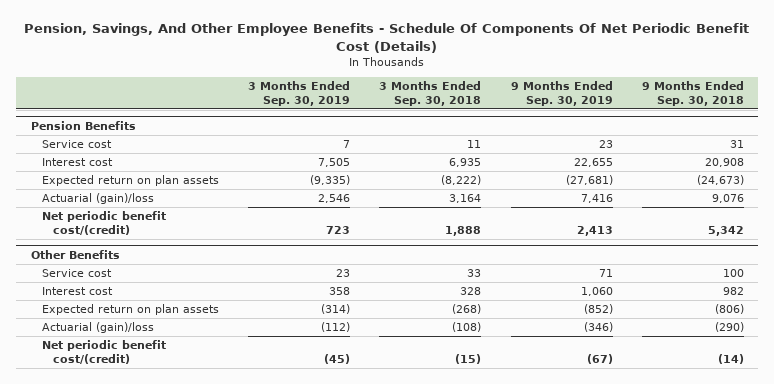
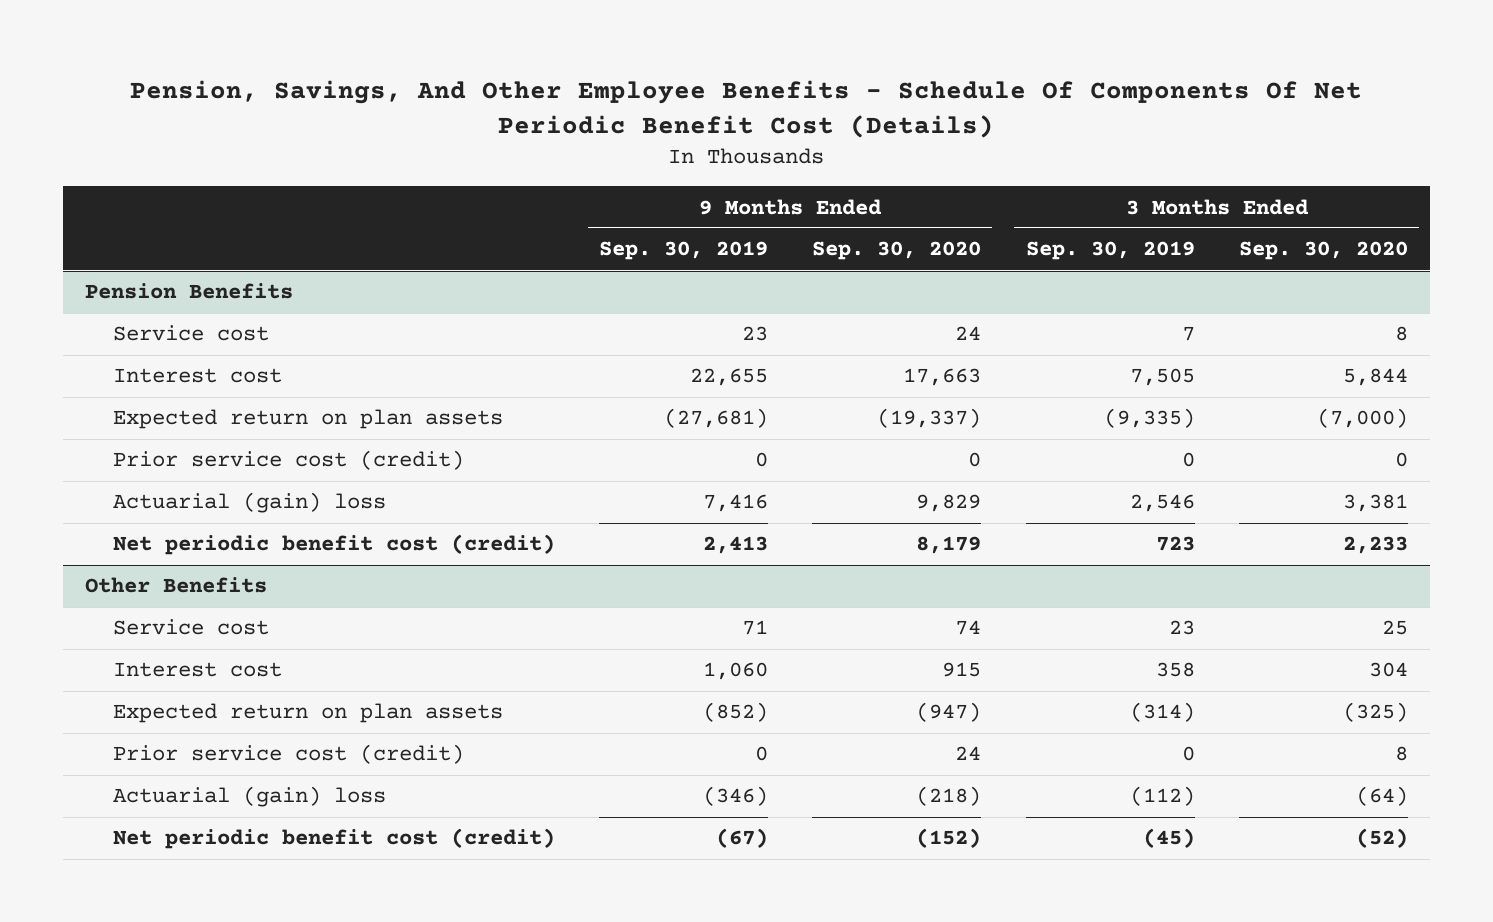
- | 3 Months Ended Sep. 30, 2019 | 3 Months Ended Sep. 30, 2018 | 9 Months Ended Sep. 30, 2019 | 9 Months Ended Sep. 30, 2018
+ | 9 Months Ended Sep. 30, 2019 | 9 Months Ended Sep. 30, 2020 | 3 Months Ended Sep. 30, 2019 | 3 Months Ended Sep. 30, 2020
@ Pension Benefits
- Actuarial (gain)/loss | 2,546 | 3,164 | 7,416 | 9,076
- Net periodic benefit cost/(credit) | 723 | 1,888 | 2,413 | 5,342
+ Prior service cost (credit) | 0 | 0 | 0 | 0
+ Actuarial (gain) loss | 7,416 | 9,829 | 2,546 | 3,381
+ Net periodic benefit cost (credit) | 2,413 | 8,179 | 723 | 2,233
@ Other Benefits
- Actuarial (gain)/loss | (112) | (108) | (346) | (290)
- Net periodic benefit cost/(credit) | (45) | (15) | (67) | (14)
+ Prior service cost (credit) | 0 | 24 | 0 | 8
+ Actuarial (gain) loss | (346) | (218) | (112) | (64)
+ Net periodic benefit cost (credit) | (67) | (152) | (45) | (52)

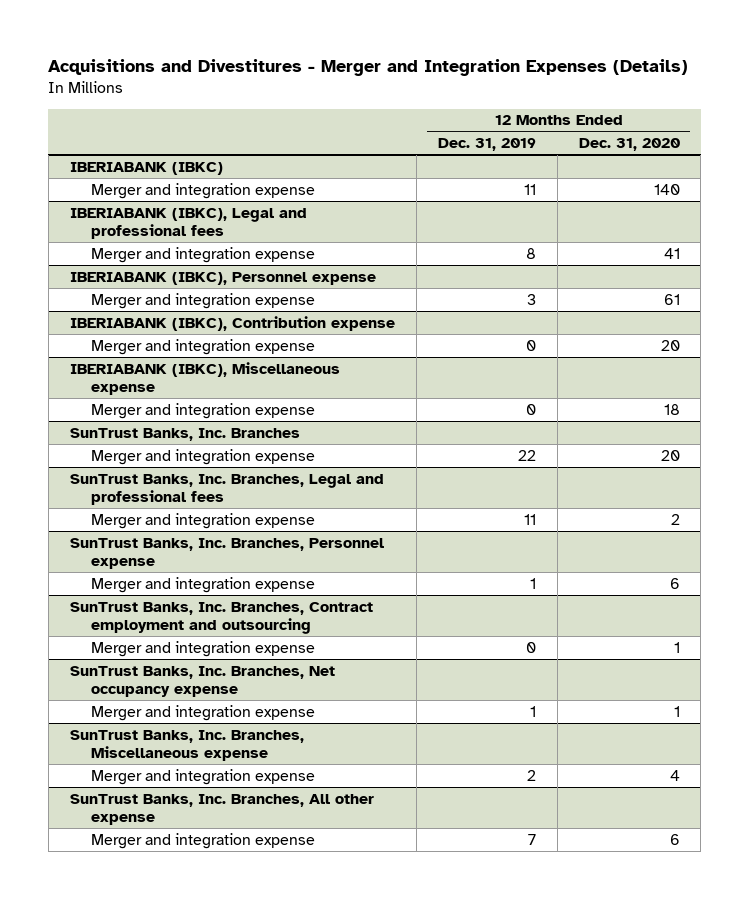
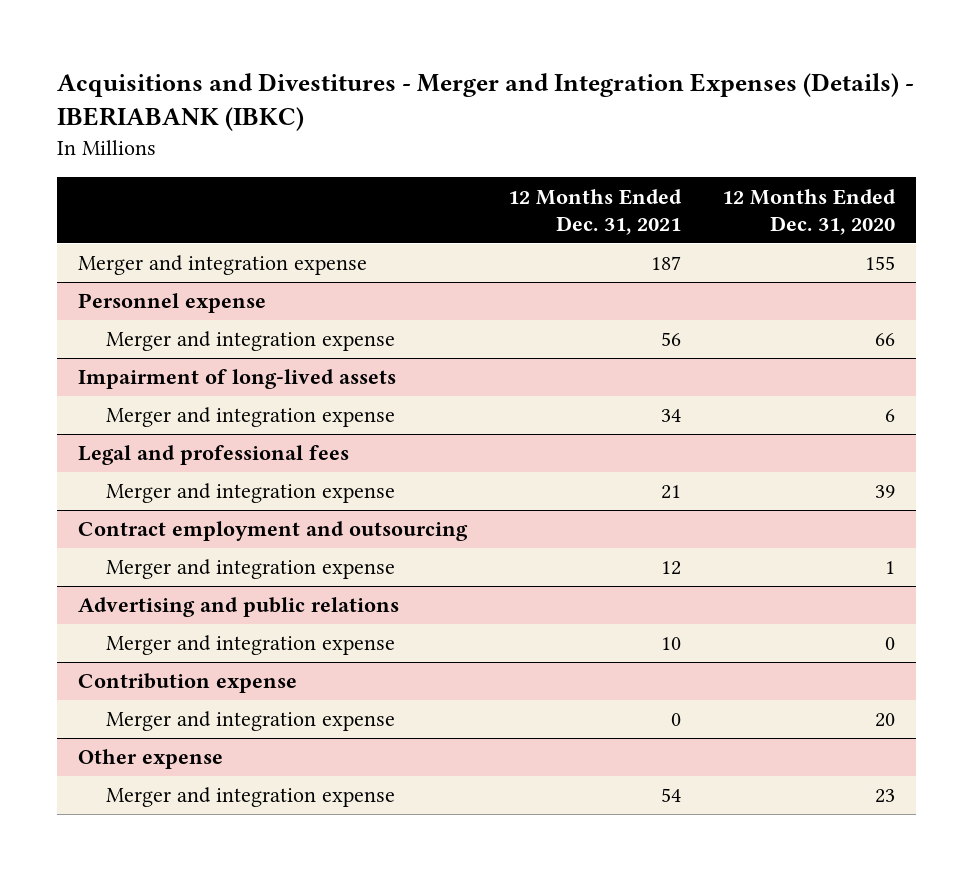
- Acquisitions and Divestitures - Merger and Integration Expenses (Details)
+ Acquisitions and Divestitures - Merger and Integration Expenses (Details) - IBERIABANK (IBKC)
- | 12 Months Ended Dec. 31, 2019 | 12 Months Ended Dec. 31, 2020
+ | 12 Months Ended Dec. 31, 2021 | 12 Months Ended Dec. 31, 2020
- IBERIABANK (IBKC)
- Merger and integration expense | 11 | 140
- IBERIABANK (IBKC), Legal and professional fees
- Merger and integration expense | 8 | 41
- IBERIABANK (IBKC), Personnel expense
- Merger and integration expense | 3 | 61
- IBERIABANK (IBKC), Contribution expense
- Merger and integration expense | 0 | 20
- IBERIABANK (IBKC), Miscellaneous expense
- Merger and integration expense | 0 | 18
- SunTrust Banks, Inc. Branches
- Merger and integration expense | 22 | 20
- SunTrust Banks, Inc. Branches, Legal and professional fees
- Merger and integration expense | 11 | 2
- SunTrust Banks, Inc. Branches, Personnel expense
+ Merger and integration expense | 187 | 155
+ Personnel expense
+ Merger and integration expense | 56 | 66
+ Impairment of long-lived assets
- SunTrust Banks, Inc. Branches, Contract employment and outsourcing
- Merger and integration expense | 0 | 1
- SunTrust Banks, Inc. Branches, Net occupancy expense
+ Legal and professional fees
+ Merger and integration expense | 21 | 39
+ Contract employment and outsourcing
- SunTrust Banks, Inc. Branches, Miscellaneous expense
- Merger and integration expense | 2 | 4
- SunTrust Banks, Inc. Branches, All other expense
- Merger and integration expense | 7 | 6
+ Advertising and public relations
+ Merger and integration expense | 10 | 0
+ Contribution expense
+ Merger and integration expense | 0 | 20
+ Other expense
+ Merger and integration expense | 54 | 23

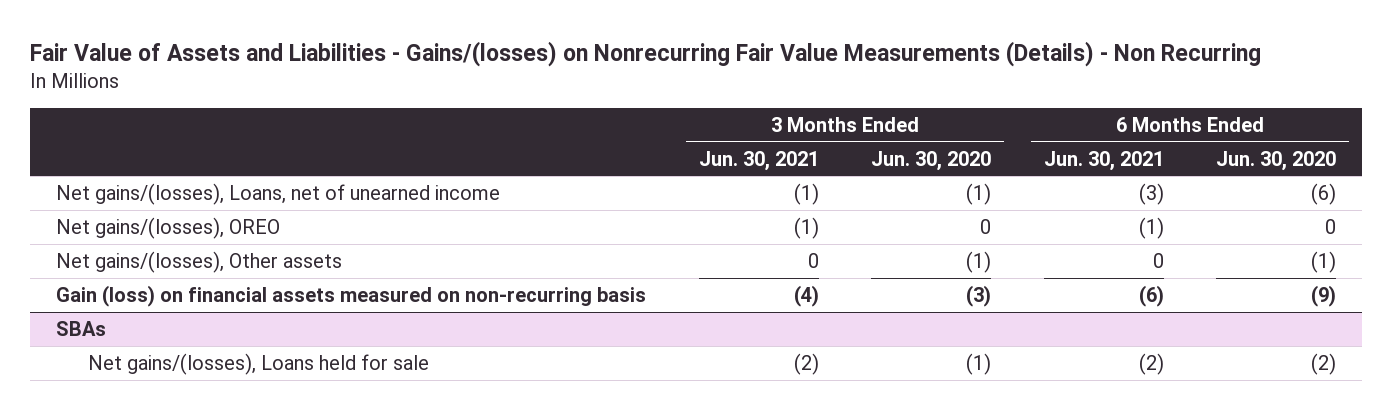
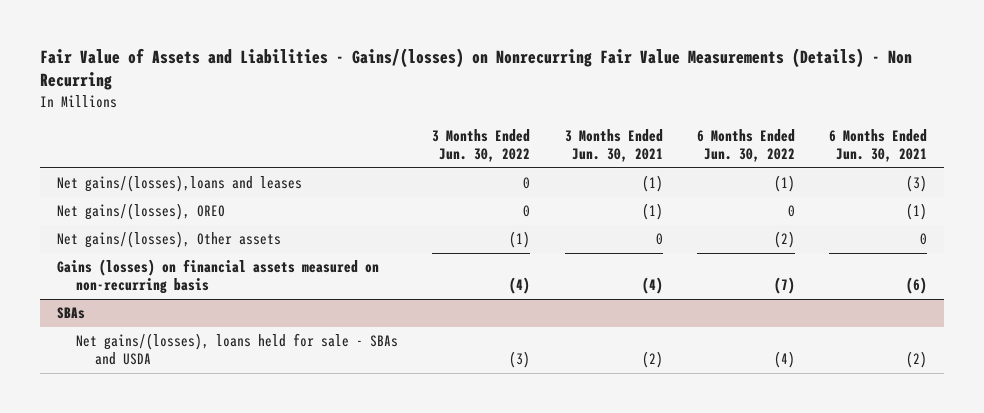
- | 3 Months Ended Jun. 30, 2021 | 3 Months Ended Jun. 30, 2020 | 6 Months Ended Jun. 30, 2021 | 6 Months Ended Jun. 30, 2020
+ | 3 Months Ended Jun. 30, 2022 | 3 Months Ended Jun. 30, 2021 | 6 Months Ended Jun. 30, 2022 | 6 Months Ended Jun. 30, 2021
- Net gains/(losses), Loans, net of unearned income | (1) | (1) | (3) | (6)
+ Net gains/(losses),loans and leases | 0 | (1) | (1) | (3)
- Gain (loss) on financial assets measured on non-recurring basis | (4) | (3) | (6) | (9)
+ Gains (losses) on financial assets measured on non-recurring basis | (4) | (4) | (7) | (6)
@ SBAs
- Net gains/(losses), Loans held for sale | (2) | (1) | (2) | (2)
+ Net gains/(losses), loans held for sale - SBAs and USDA | (3) | (2) | (4) | (2)

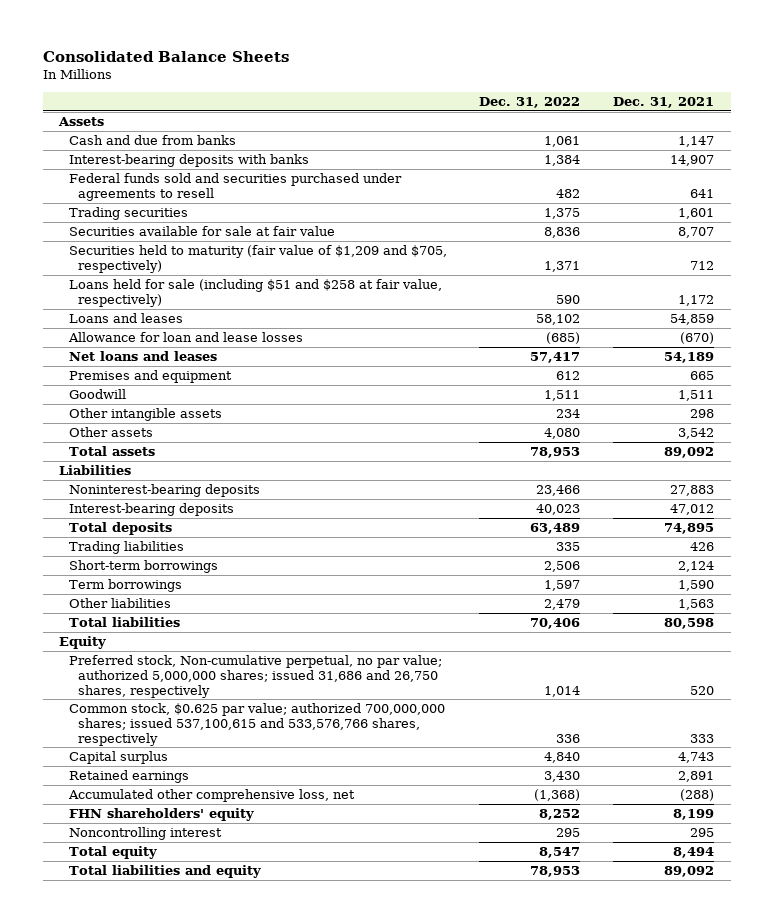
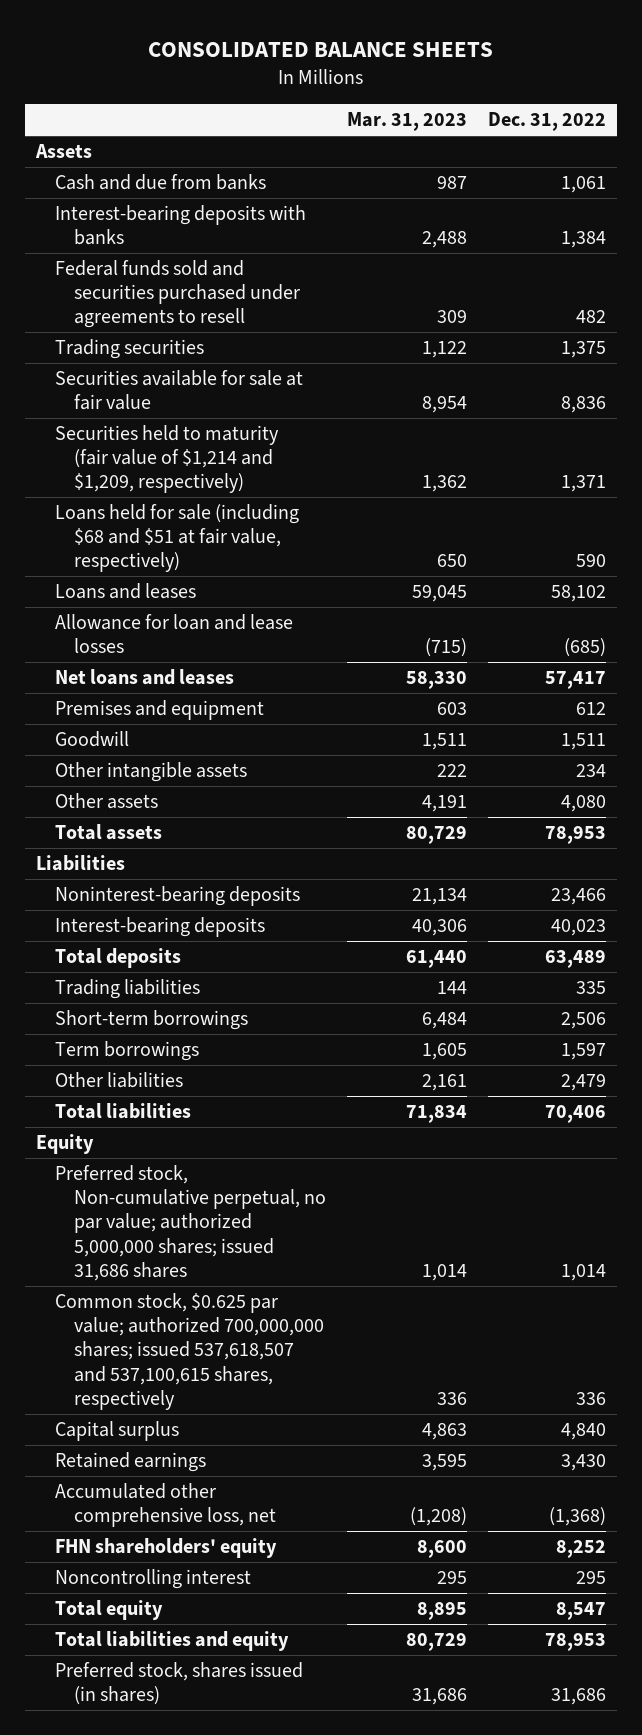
- Consolidated Balance Sheets
+ CONSOLIDATED BALANCE SHEETS
- | Dec. 31, 2022 | Dec. 31, 2021
+ | Mar. 31, 2023 | Dec. 31, 2022
- Securities held to maturity (fair value of $1,209 and $705, respectively) | 1,371 | 712
- Loans held for sale (including $51 and $258 at fair value, respectively) | 590 | 1,172
+ Securities held to maturity (fair value of $1,214 and $1,209, respectively) | 1,362 | 1,371
+ Loans held for sale (including $68 and $51 at fair value, respectively) | 650 | 590
- Preferred stock, Non-cumulative perpetual, no par value; authorized 5,000,000 shares; issued 31,686 and 26,750 shares, respectively | 1,014 | 520
- Common stock, $0.625 par value; authorized 700,000,000 shares; issued 537,100,615 and 533,576,766 shares, respectively | 336 | 333
+ Preferred stock, Non-cumulative perpetual, no par value; authorized 5,000,000 shares; issued 31,686 shares | 1,014 | 1,014
+ Common stock, $0.625 par value; authorized 700,000,000 shares; issued 537,618,507 and 537,100,615 shares, respectively | 336 | 336
+ Preferred stock, shares issued (in shares) | 31,686 | 31,686

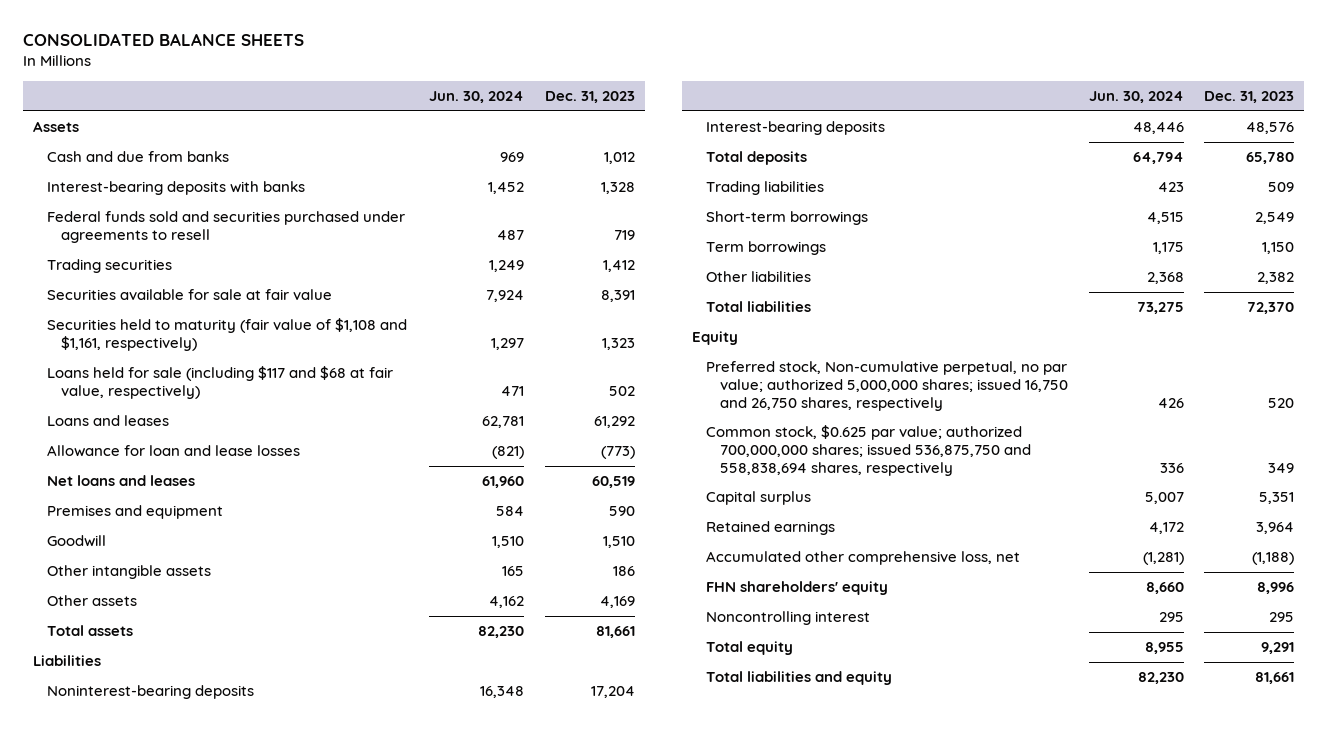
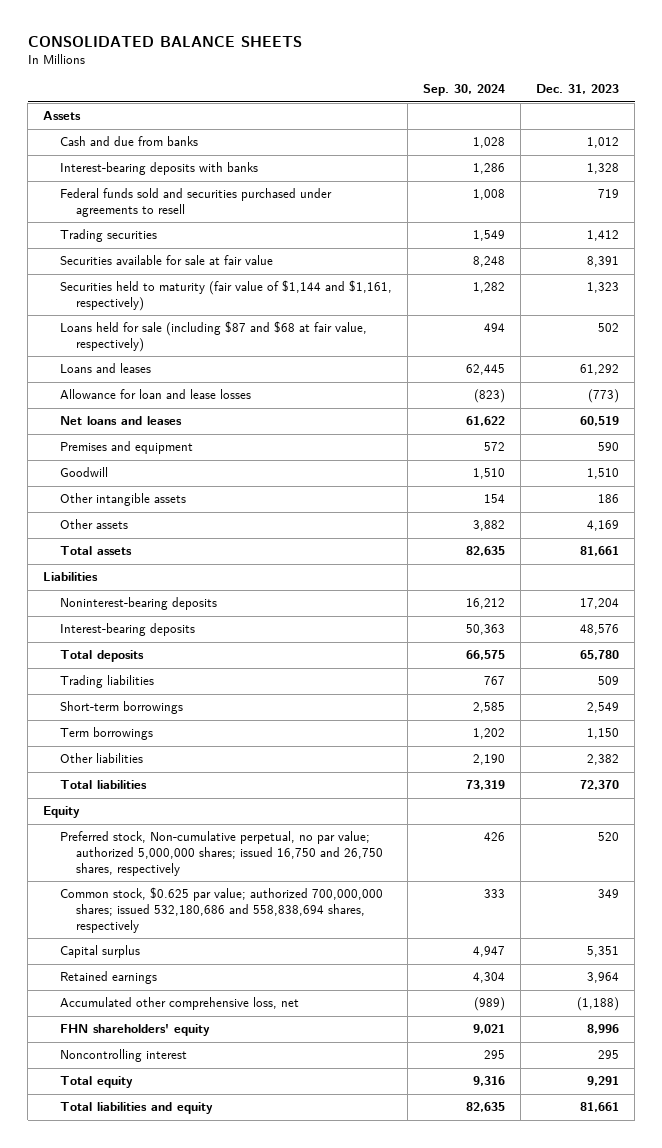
- | Jun. 30, 2024 | Dec. 31, 2023
+ | Sep. 30, 2024 | Dec. 31, 2023
- Securities held to maturity (fair value of $1,108 and $1,161, respectively) | 1,297 | 1,323
- Loans held for sale (including $117 and $68 at fair value, respectively) | 471 | 502
+ Securities held to maturity (fair value of $1,144 and $1,161, respectively) | 1,282 | 1,323
+ Loans held for sale (including $87 and $68 at fair value, respectively) | 494 | 502
- Common stock, $0.625 par value; authorized 700,000,000 shares; issued 536,875,750 and 558,838,694 shares, respectively | 336 | 349
+ Common stock, $0.625 par value; authorized 700,000,000 shares; issued 532,180,686 and 558,838,694 shares, respectively | 333 | 349

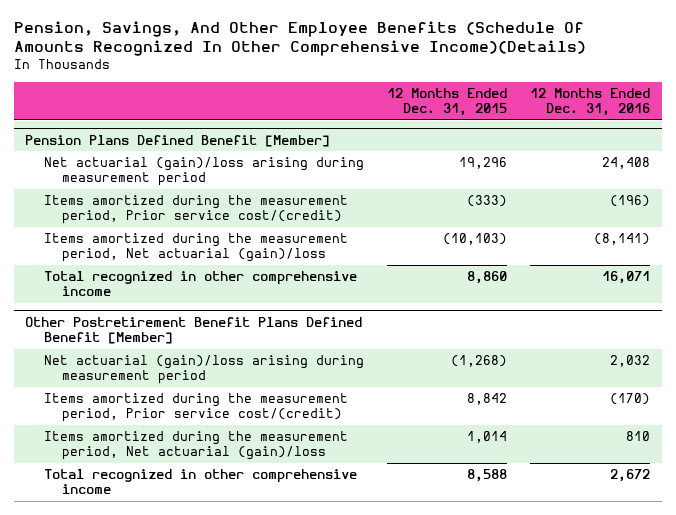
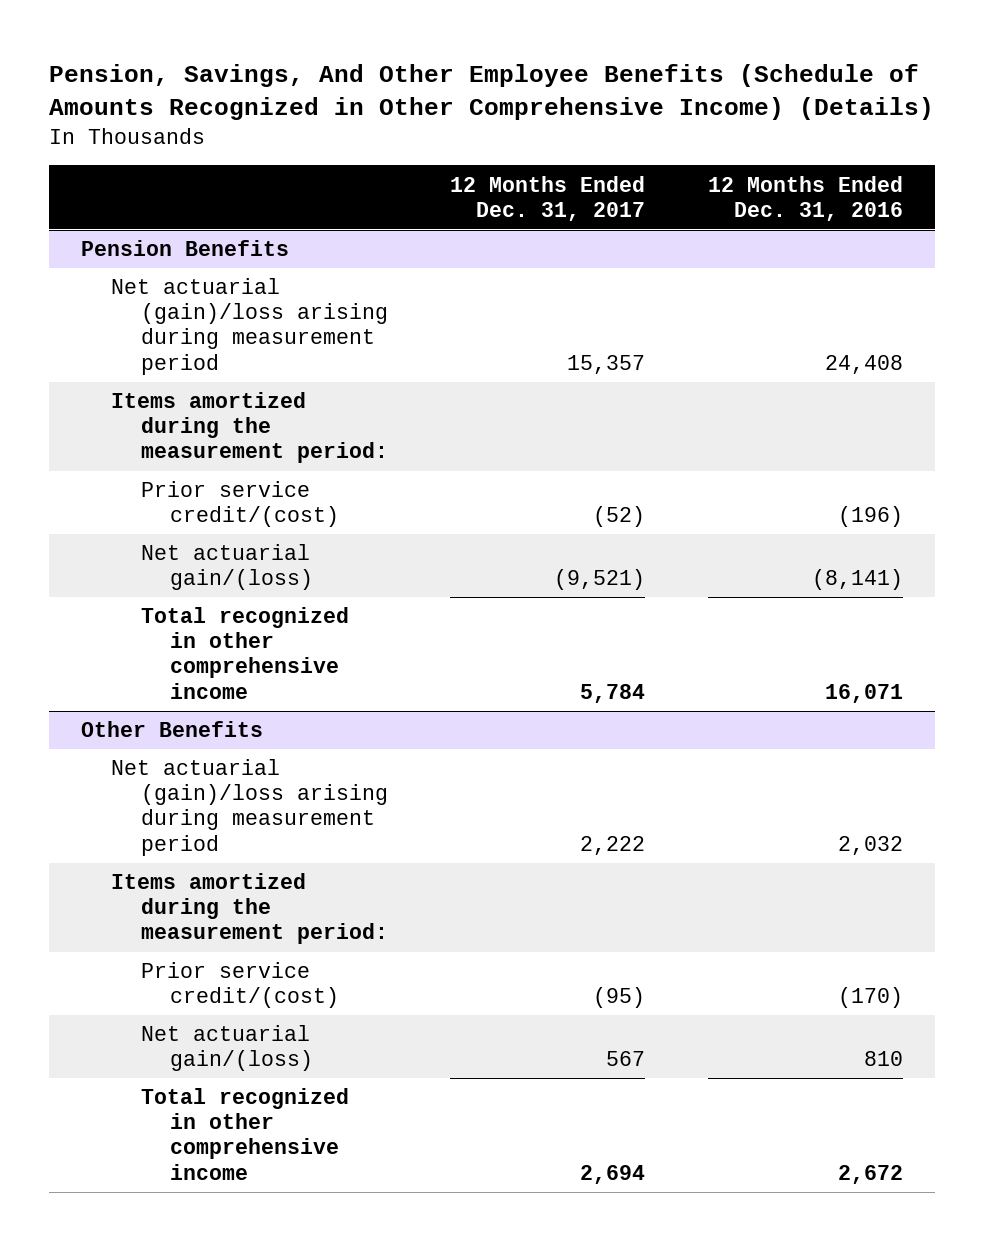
- Pension, Savings, And Other Employee Benefits (Schedule Of Amounts Recognized In Other Comprehensive Income)(Details)
+ Pension, Savings, And Other Employee Benefits (Schedule of Amounts Recognized in Other Comprehensive Income) (Details)
- | 12 Months Ended Dec. 31, 2015 | 12 Months Ended Dec. 31, 2016
+ | 12 Months Ended Dec. 31, 2017 | 12 Months Ended Dec. 31, 2016
- Pension Plans Defined Benefit [Member]
+ Pension Benefits
- Items amortized during the measurement period, Prior service cost/(credit) | (333) | (196)
- Items amortized during the measurement period, Net actuarial (gain)/loss | (10,103) | (8,141)
+ Items amortized during the measurement period:
+ Prior service credit/(cost) | (52) | (196)
+ Net actuarial gain/(loss) | (9,521) | (8,141)
- Other Postretirement Benefit Plans Defined Benefit [Member]
+ Other Benefits
- Items amortized during the measurement period, Prior service cost/(credit) | 8,842 | (170)
- Items amortized during the measurement period, Net actuarial (gain)/loss | 1,014 | 810
+ Items amortized during the measurement period:
+ Prior service credit/(cost) | (95) | (170)
+ Net actuarial gain/(loss) | 567 | 810

